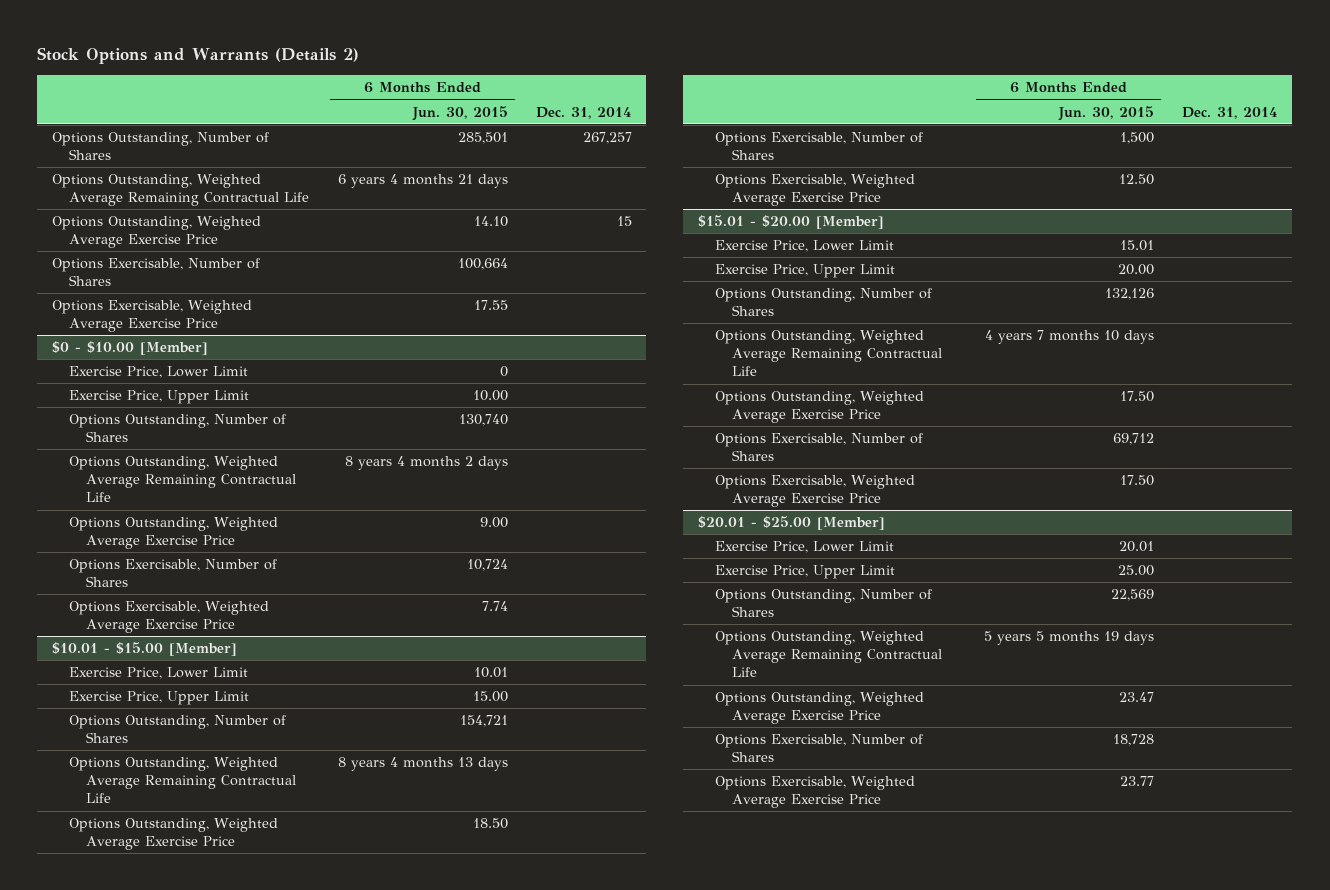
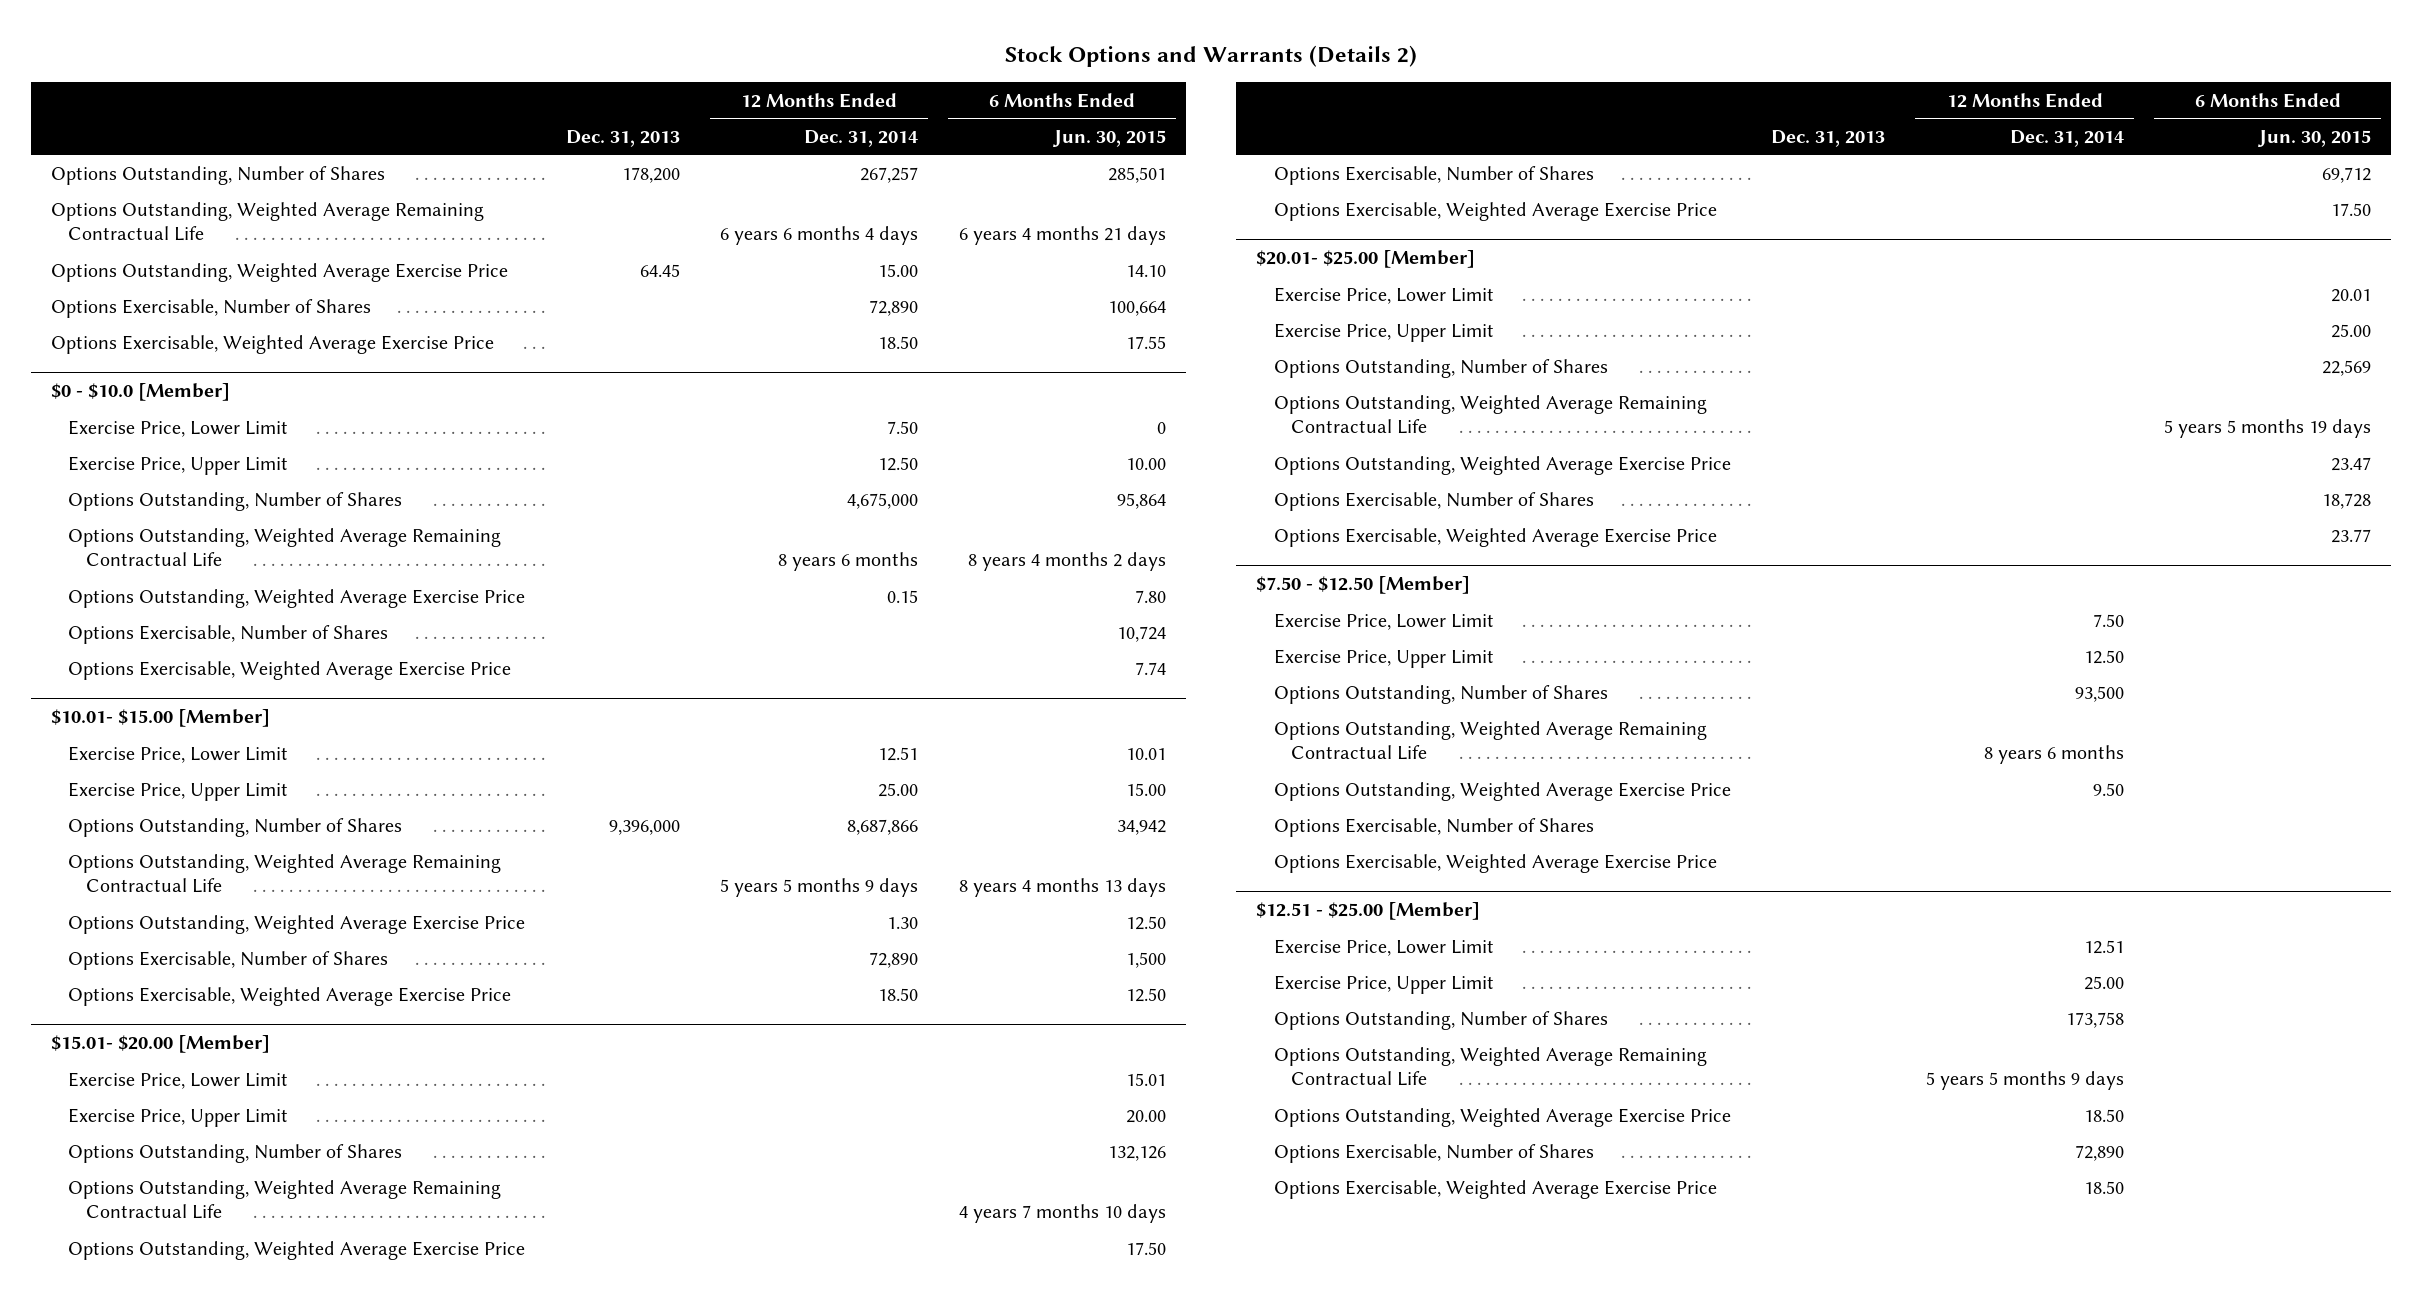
- | 6 Months Ended Jun. 30, 2015 | Dec. 31, 2014
+ | Dec. 31, 2013 | 12 Months Ended Dec. 31, 2014 | 6 Months Ended Jun. 30, 2015
- $0 - $10.00 [Member]
+ $0 - $10.0 [Member]
- Options Outstanding, Number of Shares | 130,740 |
+ Options Outstanding, Number of Shares | | 4,675,000 | 95,864
- Options Outstanding, Weighted Average Exercise Price | 9.00 |
+ Options Outstanding, Weighted Average Exercise Price | | 0.15 | 7.80
- $10.01 - $15.00 [Member]
+ $10.01- $15.00 [Member]
- Options Outstanding, Number of Shares | 154,721 |
+ Options Outstanding, Number of Shares | 9,396,000 | 8,687,866 | 34,942
- Options Outstanding, Weighted Average Exercise Price | 18.50 |
+ Options Outstanding, Weighted Average Exercise Price | | 1.30 | 12.50
- $15.01 - $20.00 [Member]
+ $15.01- $20.00 [Member]
- $20.01 - $25.00 [Member]
+ $20.01- $25.00 [Member]
+ $7.50 - $12.50 [Member]
+ Exercise Price, Lower Limit | | 7.50 |
+ Exercise Price, Upper Limit | | 12.50 |
+ Options Outstanding, Number of Shares | | 93,500 |
+ Options Outstanding, Weighted Average Remaining Contractual Life | | 8 years 6 months |
+ Options Outstanding, Weighted Average Exercise Price | | 9.50 |
+ Options Exercisable, Number of Shares
+ Options Exercisable, Weighted Average Exercise Price
+ $12.51 - $25.00 [Member]
+ Exercise Price, Lower Limit | | 12.51 |
+ Exercise Price, Upper Limit | | 25.00 |
+ Options Outstanding, Number of Shares | | 173,758 |
+ Options Outstanding, Weighted Average Remaining Contractual Life | | 5 years 5 months 9 days |
+ Options Outstanding, Weighted Average Exercise Price | | 18.50 |
+ Options Exercisable, Number of Shares | | 72,890 |
+ Options Exercisable, Weighted Average Exercise Price | | 18.50 |

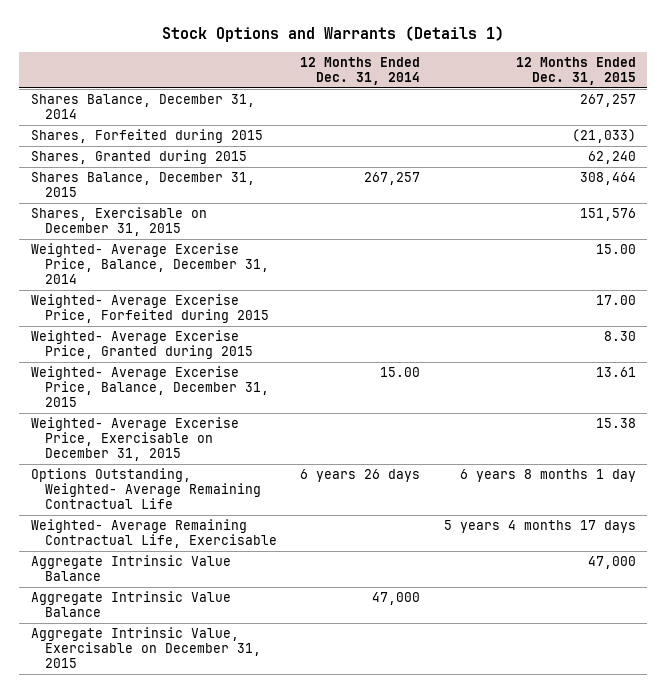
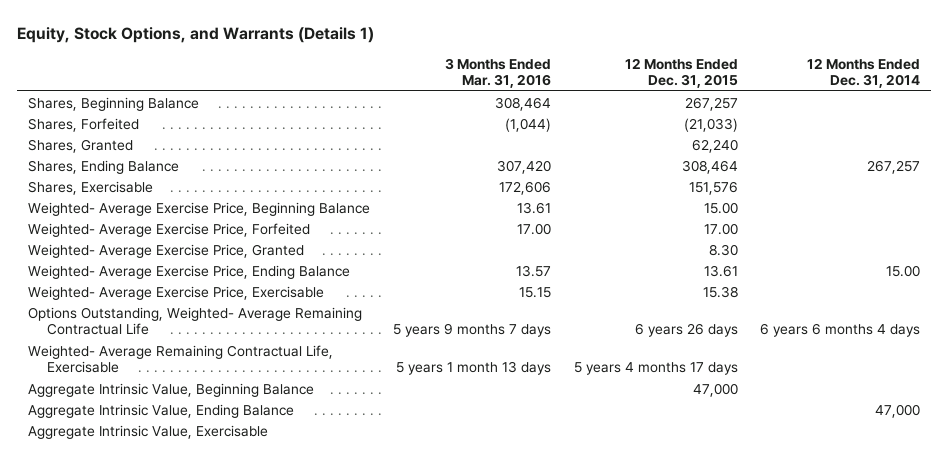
- Stock Options and Warrants (Details 1)
+ Equity, Stock Options, and Warrants (Details 1)
- | 12 Months Ended Dec. 31, 2014 | 12 Months Ended Dec. 31, 2015
+ | 3 Months Ended Mar. 31, 2016 | 12 Months Ended Dec. 31, 2015 | 12 Months Ended Dec. 31, 2014
- Shares Balance, December 31, 2014 | | 267,257
- Shares, Forfeited during 2015 | | (21,033)
- Shares, Granted during 2015 | | 62,240
- Shares Balance, December 31, 2015 | 267,257 | 308,464
- Shares, Exercisable on December 31, 2015 | | 151,576
- Weighted- Average Excerise Price, Balance, December 31, 2014 | | 15.00
- Weighted- Average Excerise Price, Forfeited during 2015 | | 17.00
- Weighted- Average Excerise Price, Granted during 2015 | | 8.30
- Weighted- Average Excerise Price, Balance, December 31, 2015 | 15.00 | 13.61
- Weighted- Average Excerise Price, Exercisable on December 31, 2015 | | 15.38
- Options Outstanding, Weighted- Average Remaining Contractual Life | 6 years 26 days | 6 years 8 months 1 day
+ Shares, Beginning Balance | 308,464 | 267,257 |
+ Shares, Forfeited | (1,044) | (21,033) |
+ Shares, Granted | | 62,240 |
+ Shares, Ending Balance | 307,420 | 308,464 | 267,257
+ Shares, Exercisable | 172,606 | 151,576 |
+ Weighted- Average Exercise Price, Beginning Balance | 13.61 | 15.00 |
+ Weighted- Average Exercise Price, Forfeited | 17.00 | 17.00 |
+ Weighted- Average Exercise Price, Granted | | 8.30 |
+ Weighted- Average Exercise Price, Ending Balance | 13.57 | 13.61 | 15.00
+ Weighted- Average Exercise Price, Exercisable | 15.15 | 15.38 |
+ Options Outstanding, Weighted- Average Remaining Contractual Life | 5 years 9 months 7 days | 6 years 26 days | 6 years 6 months 4 days
- Aggregate Intrinsic Value Balance | | 47,000
- Aggregate Intrinsic Value Balance | 47,000 |
- Aggregate Intrinsic Value, Exercisable on December 31, 2015
+ Aggregate Intrinsic Value, Beginning Balance | | 47,000 |
+ Aggregate Intrinsic Value, Ending Balance | | | 47,000
+ Aggregate Intrinsic Value, Exercisable

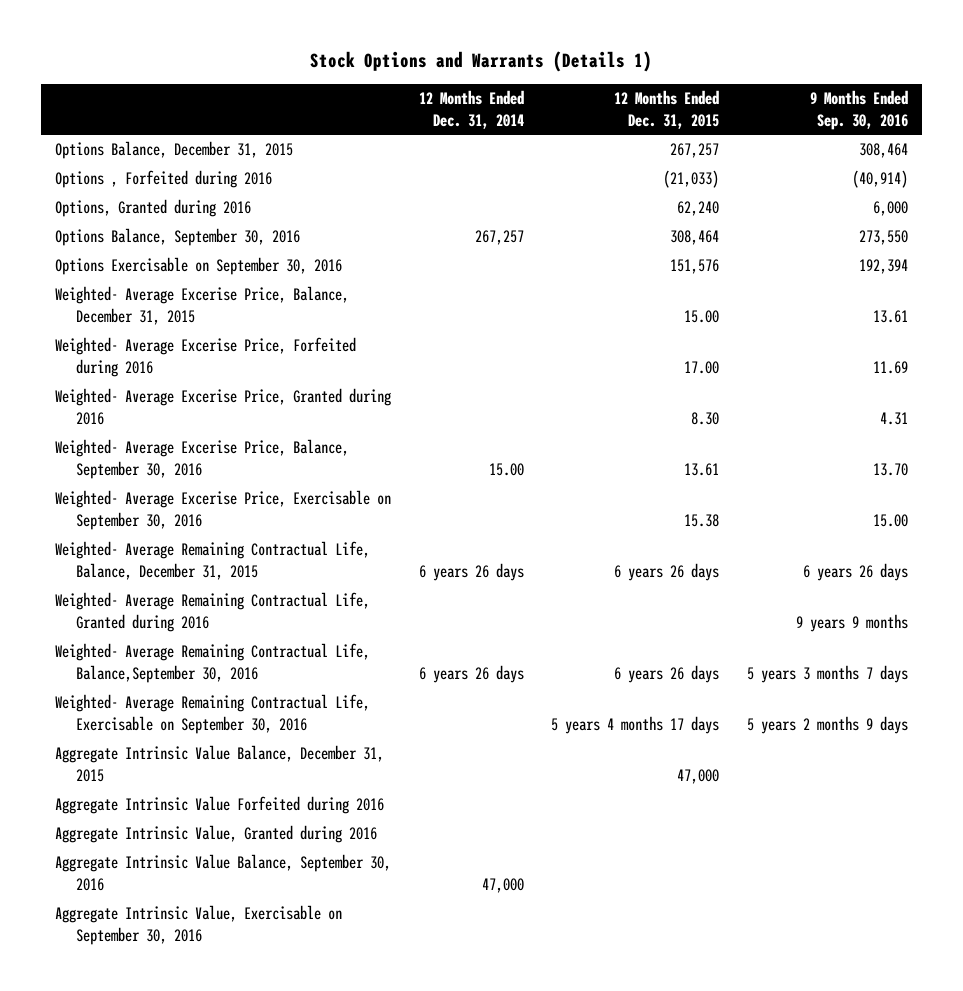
- Equity, Stock Options, and Warrants (Details 1)
+ Stock Options and Warrants (Details 1)
- | 3 Months Ended Mar. 31, 2016 | 12 Months Ended Dec. 31, 2015 | 12 Months Ended Dec. 31, 2014
+ | 12 Months Ended Dec. 31, 2014 | 12 Months Ended Dec. 31, 2015 | 9 Months Ended Sep. 30, 2016
- Shares, Beginning Balance | 308,464 | 267,257 |
- Shares, Forfeited | (1,044) | (21,033) |
- Shares, Granted | | 62,240 |
- Shares, Ending Balance | 307,420 | 308,464 | 267,257
- Shares, Exercisable | 172,606 | 151,576 |
- Weighted- Average Exercise Price, Beginning Balance | 13.61 | 15.00 |
- Weighted- Average Exercise Price, Forfeited | 17.00 | 17.00 |
- Weighted- Average Exercise Price, Granted | | 8.30 |
- Weighted- Average Exercise Price, Ending Balance | 13.57 | 13.61 | 15.00
- Weighted- Average Exercise Price, Exercisable | 15.15 | 15.38 |
- Options Outstanding, Weighted- Average Remaining Contractual Life | 5 years 9 months 7 days | 6 years 26 days | 6 years 6 months 4 days
- Weighted- Average Remaining Contractual Life, Exercisable | 5 years 1 month 13 days | 5 years 4 months 17 days |
- Aggregate Intrinsic Value, Beginning Balance | | 47,000 |
- Aggregate Intrinsic Value, Ending Balance | | | 47,000
- Aggregate Intrinsic Value, Exercisable
+ Options Balance, December 31, 2015 | | 267,257 | 308,464
+ Options , Forfeited during 2016 | | (21,033) | (40,914)
+ Options, Granted during 2016 | | 62,240 | 6,000
+ Options Balance, September 30, 2016 | 267,257 | 308,464 | 273,550
+ Options Exercisable on September 30, 2016 | | 151,576 | 192,394
+ Weighted- Average Excerise Price, Balance, December 31, 2015 | | 15.00 | 13.61
+ Weighted- Average Excerise Price, Forfeited during 2016 | | 17.00 | 11.69
+ Weighted- Average Excerise Price, Granted during 2016 | | 8.30 | 4.31
+ Weighted- Average Excerise Price, Balance, September 30, 2016 | 15.00 | 13.61 | 13.70
+ Weighted- Average Excerise Price, Exercisable on September 30, 2016 | | 15.38 | 15.00
+ Weighted- Average Remaining Contractual Life, Balance, December 31, 2015 | 6 years 26 days | 6 years 26 days | 6 years 26 days
+ Weighted- Average Remaining Contractual Life, Granted during 2016 | | | 9 years 9 months
+ Weighted- Average Remaining Contractual Life, Balance,September 30, 2016 | 6 years 26 days | 6 years 26 days | 5 years 3 months 7 days
+ Weighted- Average Remaining Contractual Life, Exercisable on September 30, 2016 | | 5 years 4 months 17 days | 5 years 2 months 9 days
+ Aggregate Intrinsic Value Balance, December 31, 2015 | | 47,000 |
+ Aggregate Intrinsic Value Forfeited during 2016
+ Aggregate Intrinsic Value, Granted during 2016
+ Aggregate Intrinsic Value Balance, September 30, 2016 | 47,000 | |
+ Aggregate Intrinsic Value, Exercisable on September 30, 2016

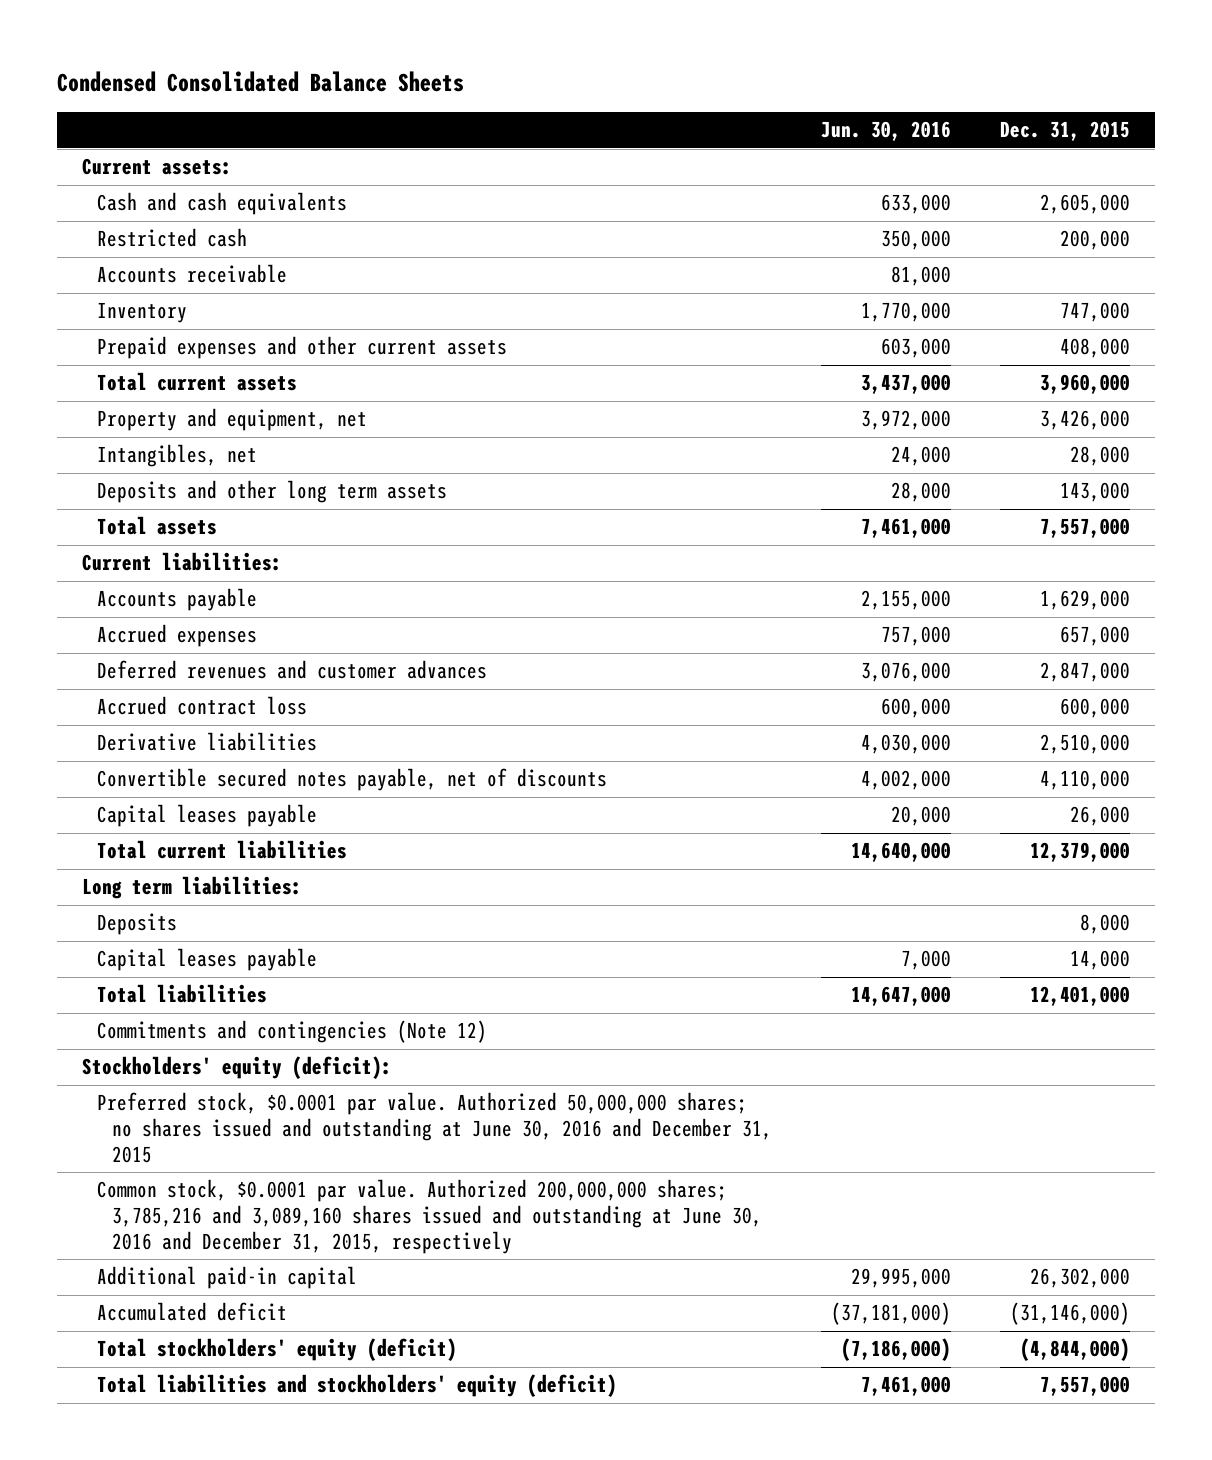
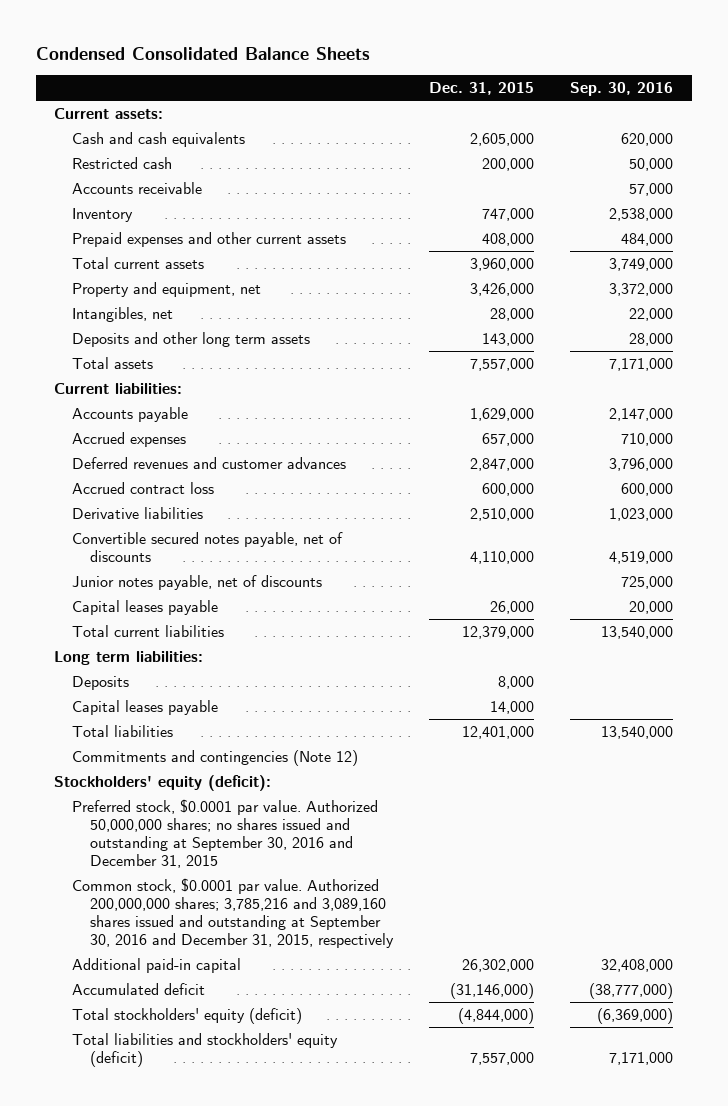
- | Jun. 30, 2016 | Dec. 31, 2015
+ | Dec. 31, 2015 | Sep. 30, 2016
+ Junior notes payable, net of discounts | | 725,000
- Preferred stock, $0.0001 par value. Authorized 50,000,000 shares; no shares issued and outstanding at June 30, 2016 and December 31, 2015
- Common stock, $0.0001 par value. Authorized 200,000,000 shares; 3,785,216 and 3,089,160 shares issued and outstanding at June 30, 2016 and December 31, 2015, respectively
+ Preferred stock, $0.0001 par value. Authorized 50,000,000 shares; no shares issued and outstanding at September 30, 2016 and December 31, 2015
+ Common stock, $0.0001 par value. Authorized 200,000,000 shares; 3,785,216 and 3,089,160 shares issued and outstanding at September 30, 2016 and December 31, 2015, respectively

